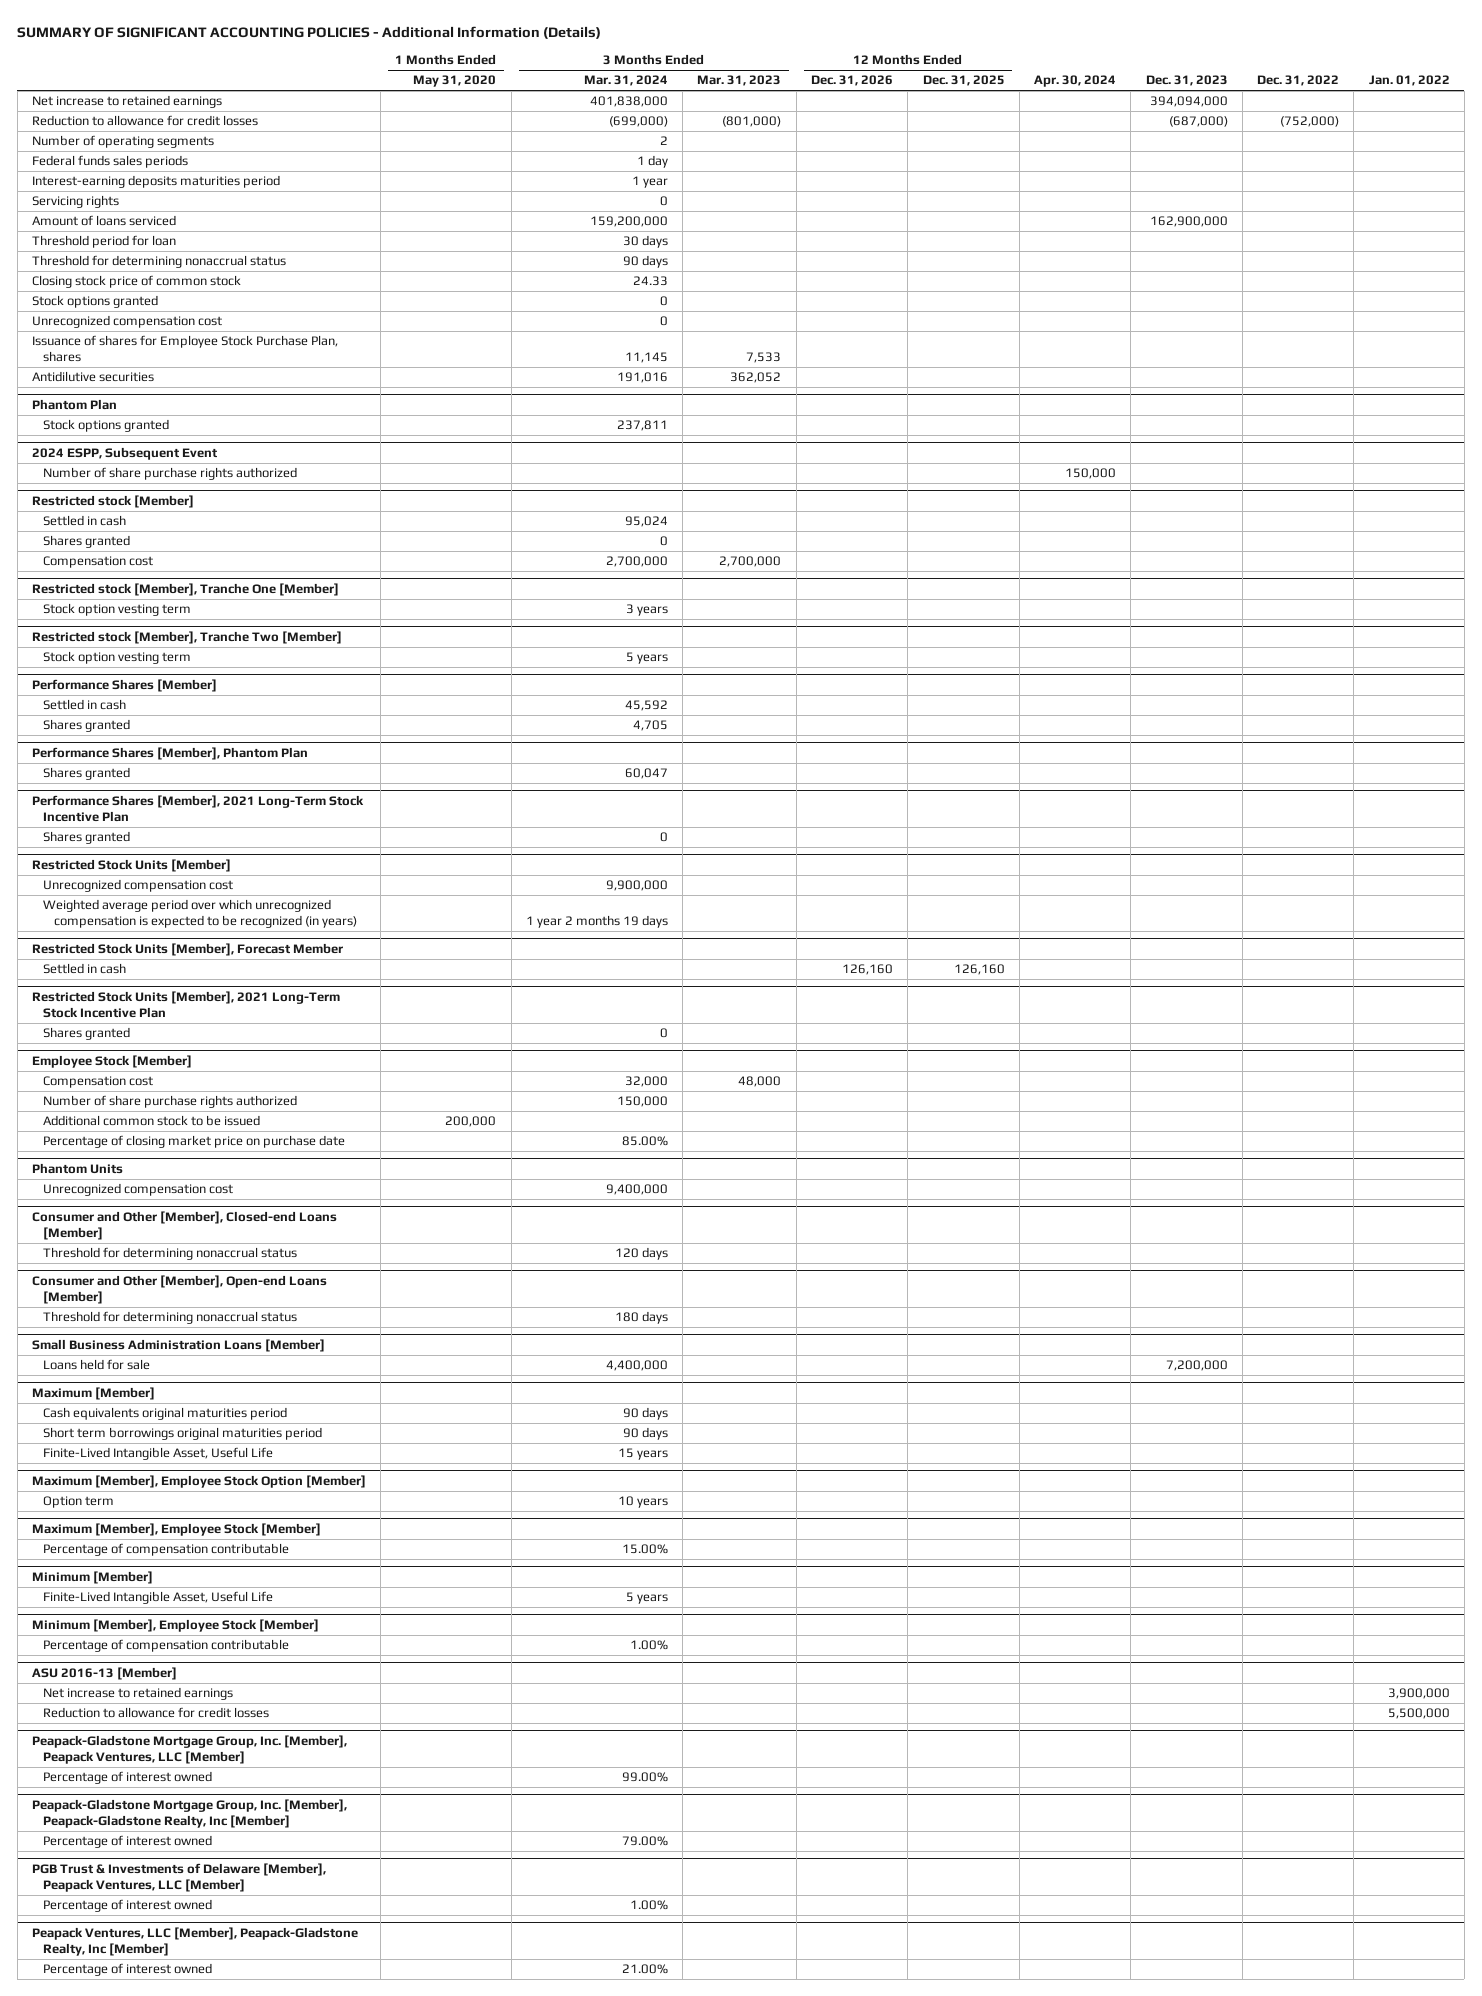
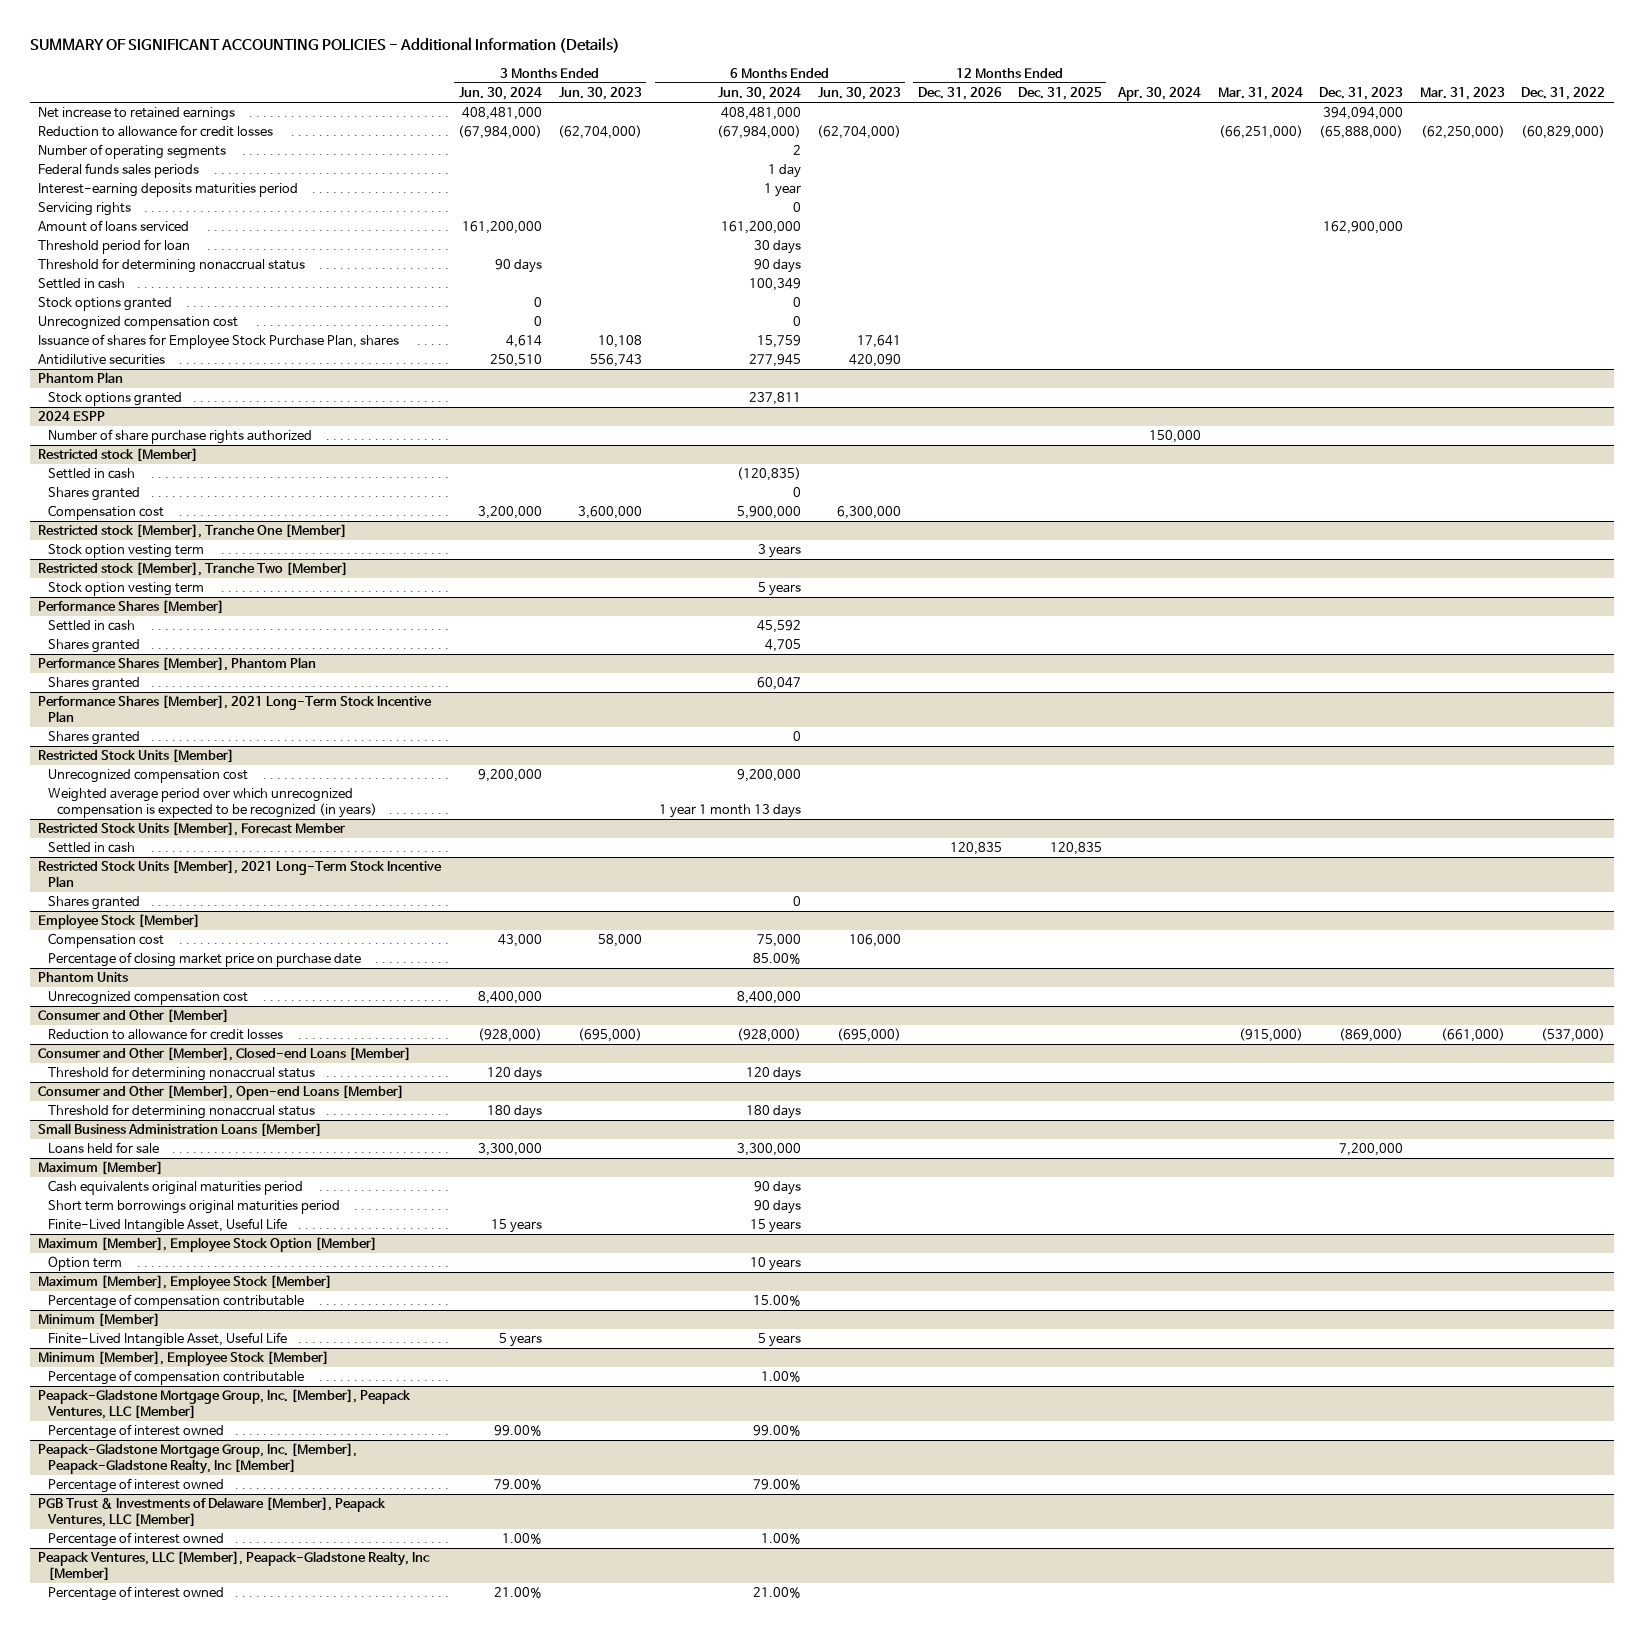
- | 1 Months Ended May 31, 2020 | 3 Months Ended Mar. 31, 2024 | 3 Months Ended Mar. 31, 2023 | 12 Months Ended Dec. 31, 2026 | 12 Months Ended Dec. 31, 2025 | Apr. 30, 2024 | Dec. 31, 2023 | Dec. 31, 2022 | Jan. 01, 2022
+ | 3 Months Ended Jun. 30, 2024 | 3 Months Ended Jun. 30, 2023 | 6 Months Ended Jun. 30, 2024 | 6 Months Ended Jun. 30, 2023 | 12 Months Ended Dec. 31, 2026 | 12 Months Ended Dec. 31, 2025 | Apr. 30, 2024 | Mar. 31, 2024 | Dec. 31, 2023 | Mar. 31, 2023 | Dec. 31, 2022
- Reduction to allowance for credit losses | | (699,000) | (801,000) | | | | (687,000) | (752,000) |
+ Reduction to allowance for credit losses | (67,984,000) | (62,704,000) | (67,984,000) | (62,704,000) | | | | (66,251,000) | (65,888,000) | (62,250,000) | (60,829,000)
- Closing stock price of common stock | | 24.33 | | | | | | |
+ Settled in cash | | | 100,349 | | | | | | | |
- 2024 ESPP, Subsequent Event
+ 2024 ESPP
@ Restricted Stock Units [Member], Forecast Member
- Settled in cash | | | | 126,160 | 126,160 | | | |
+ Settled in cash | | | | | 120,835 | 120,835 | | | | |
@ Employee Stock [Member]
- Number of share purchase rights authorized | | 150,000 | | | | | | |
- Additional common stock to be issued | 200,000 | | | | | | | |
+ Consumer and Other [Member]
+ Reduction to allowance for credit losses | (928,000) | (695,000) | (928,000) | (695,000) | | | | (915,000) | (869,000) | (661,000) | (537,000)
- ASU 2016-13 [Member]
- Net increase to retained earnings | | | | | | | | | 3,900,000
- Reduction to allowance for credit losses | | | | | | | | | 5,500,000

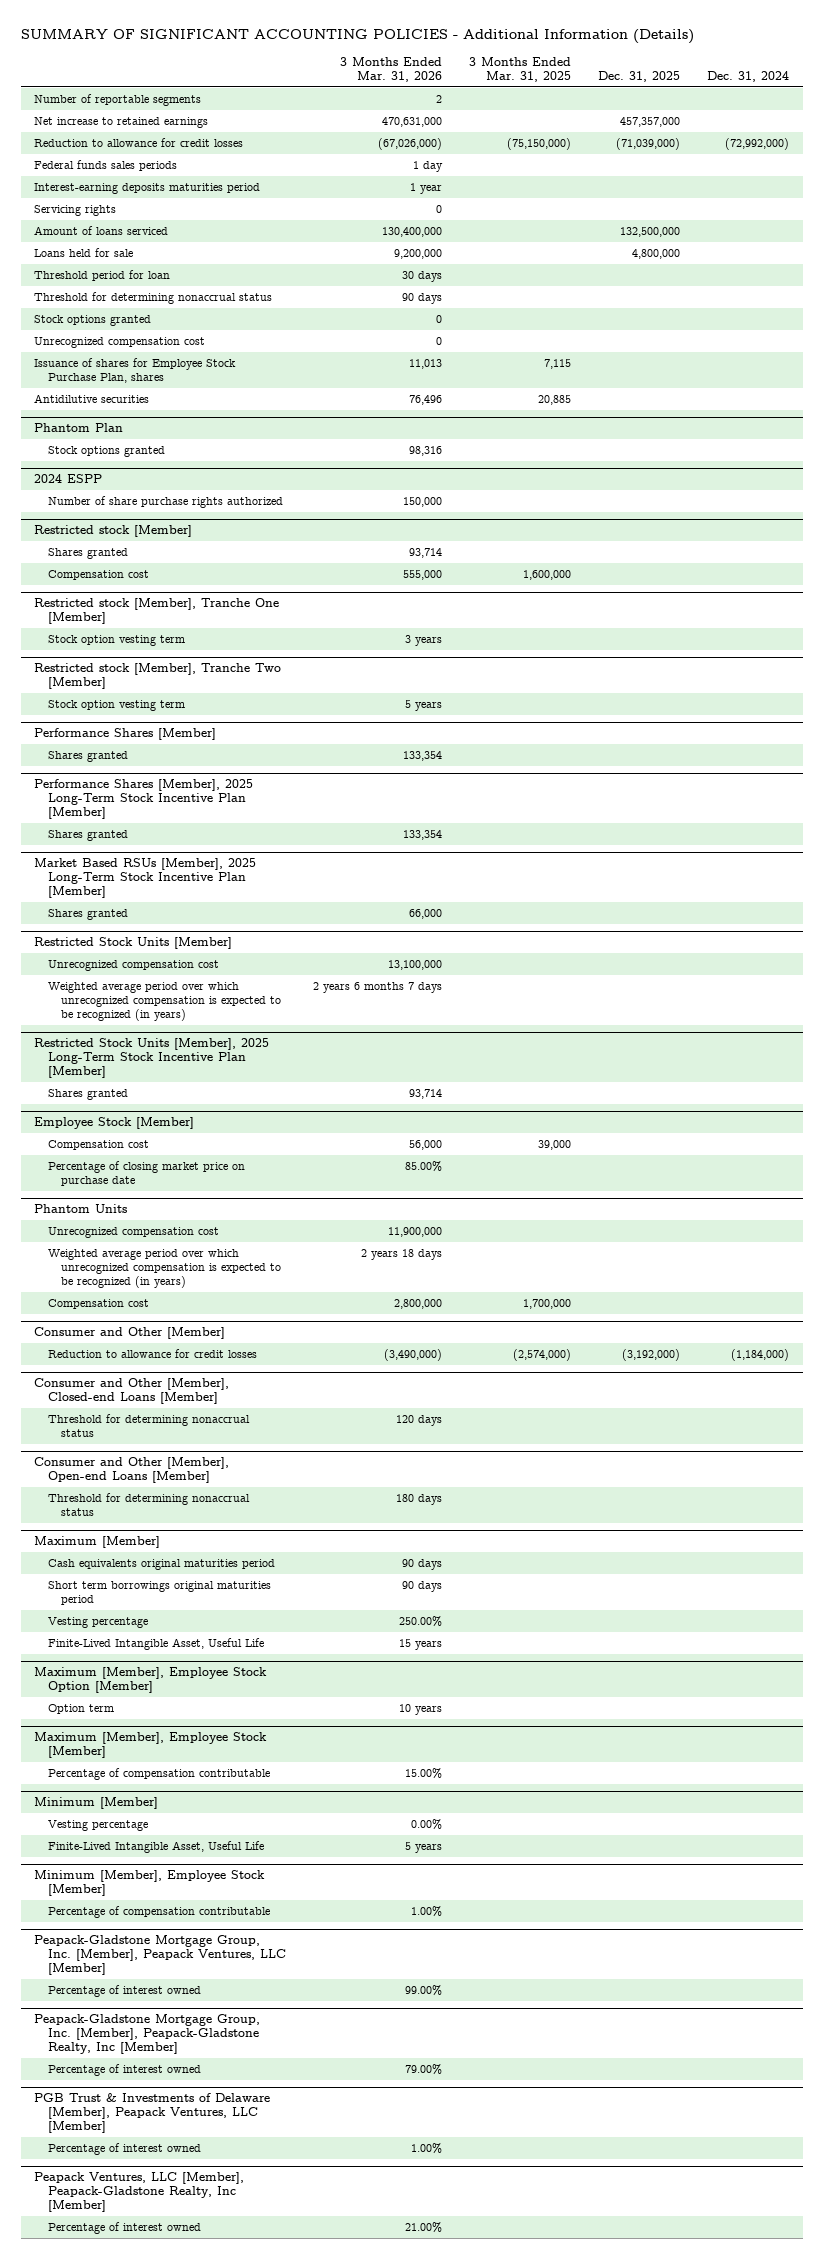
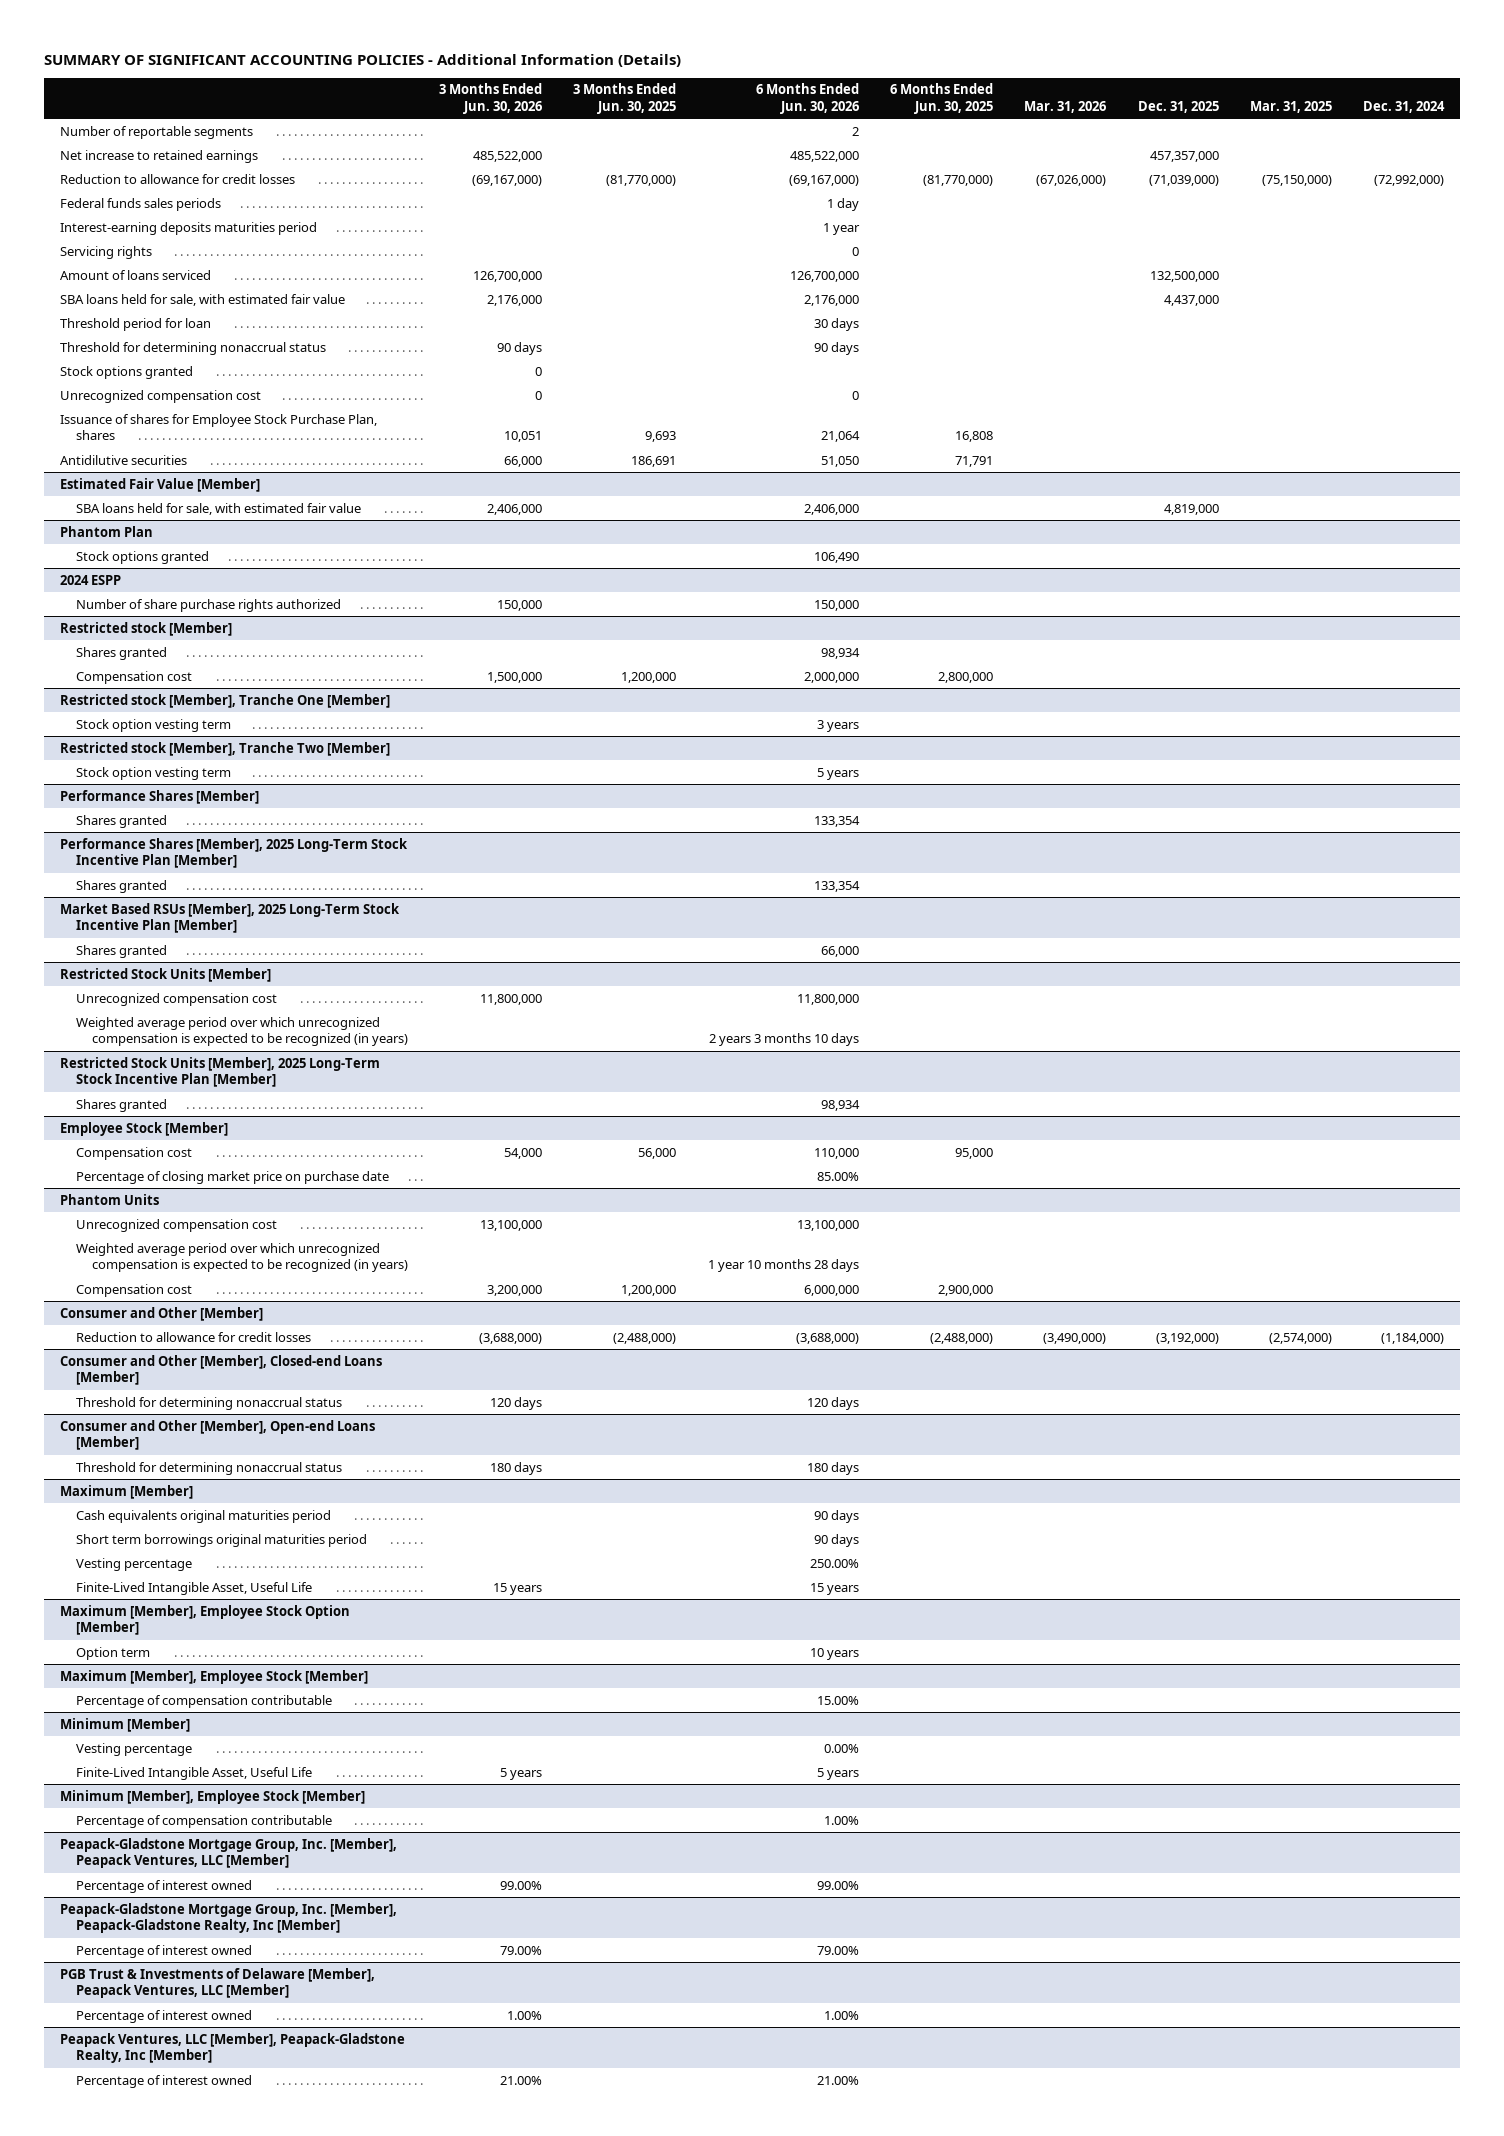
- | 3 Months Ended Mar. 31, 2026 | 3 Months Ended Mar. 31, 2025 | Dec. 31, 2025 | Dec. 31, 2024
+ | 3 Months Ended Jun. 30, 2026 | 3 Months Ended Jun. 30, 2025 | 6 Months Ended Jun. 30, 2026 | 6 Months Ended Jun. 30, 2025 | Mar. 31, 2026 | Dec. 31, 2025 | Mar. 31, 2025 | Dec. 31, 2024
- Loans held for sale | 9,200,000 | | 4,800,000 |
+ SBA loans held for sale, with estimated fair value | 2,176,000 | | 2,176,000 | | | 4,437,000 | |
+ Estimated Fair Value [Member]
+ SBA loans held for sale, with estimated fair value | 2,406,000 | | 2,406,000 | | | 4,819,000 | |

